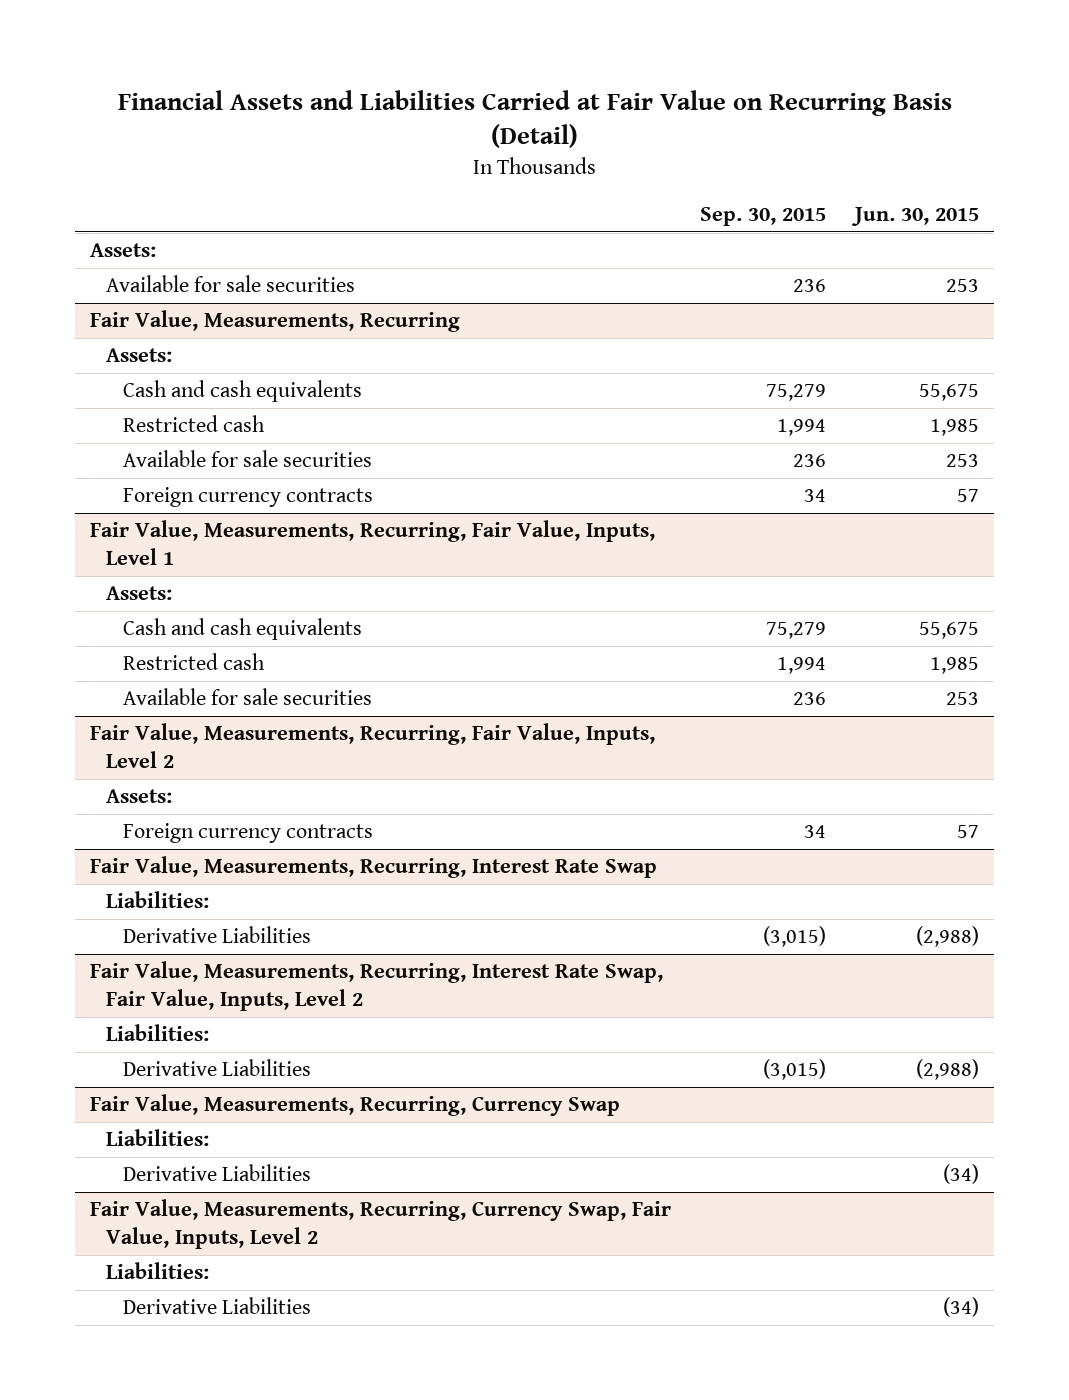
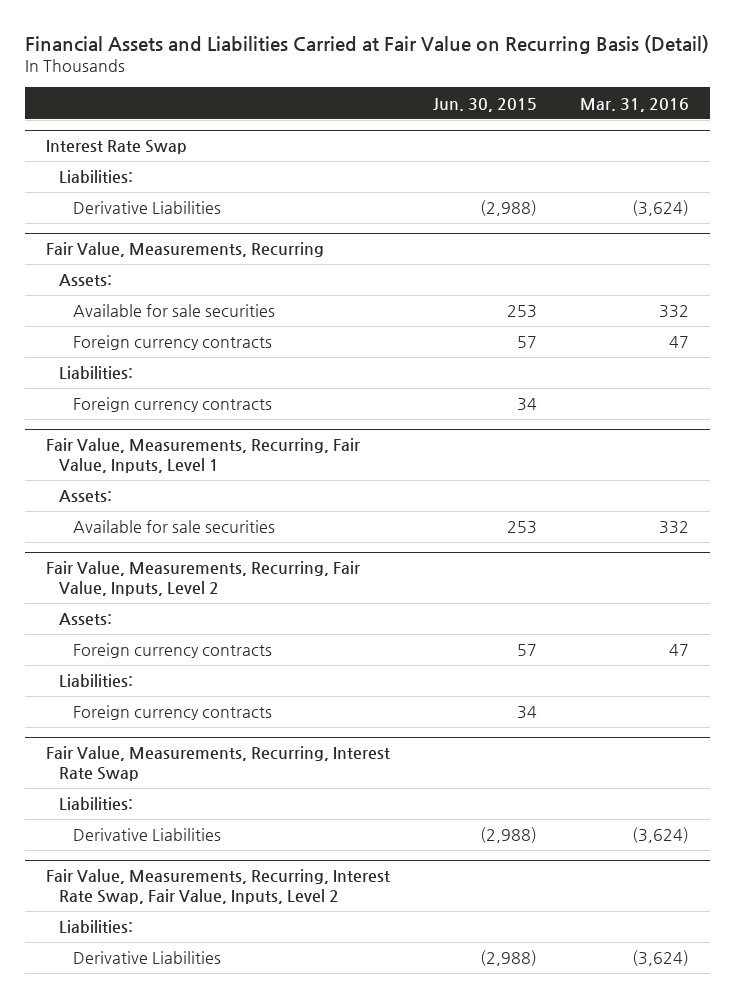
- | Sep. 30, 2015 | Jun. 30, 2015
+ | Jun. 30, 2015 | Mar. 31, 2016
- Assets:
- Available for sale securities | 236 | 253
+ Interest Rate Swap
+ Liabilities:
+ Derivative Liabilities | (2,988) | (3,624)
@ Fair Value, Measurements, Recurring
- Cash and cash equivalents | 75,279 | 55,675
- Restricted cash | 1,994 | 1,985
+ Liabilities:
+ Foreign currency contracts | 34 |
@ Fair Value, Measurements, Recurring, Fair Value, Inputs, Level 1
- Cash and cash equivalents | 75,279 | 55,675
- Restricted cash | 1,994 | 1,985
@ Fair Value, Measurements, Recurring, Fair Value, Inputs, Level 2
+ Liabilities:
+ Foreign currency contracts | 34 |
- Fair Value, Measurements, Recurring, Currency Swap
- Liabilities:
- Derivative Liabilities | | (34)
- Fair Value, Measurements, Recurring, Currency Swap, Fair Value, Inputs, Level 2
- Liabilities:
- Derivative Liabilities | | (34)

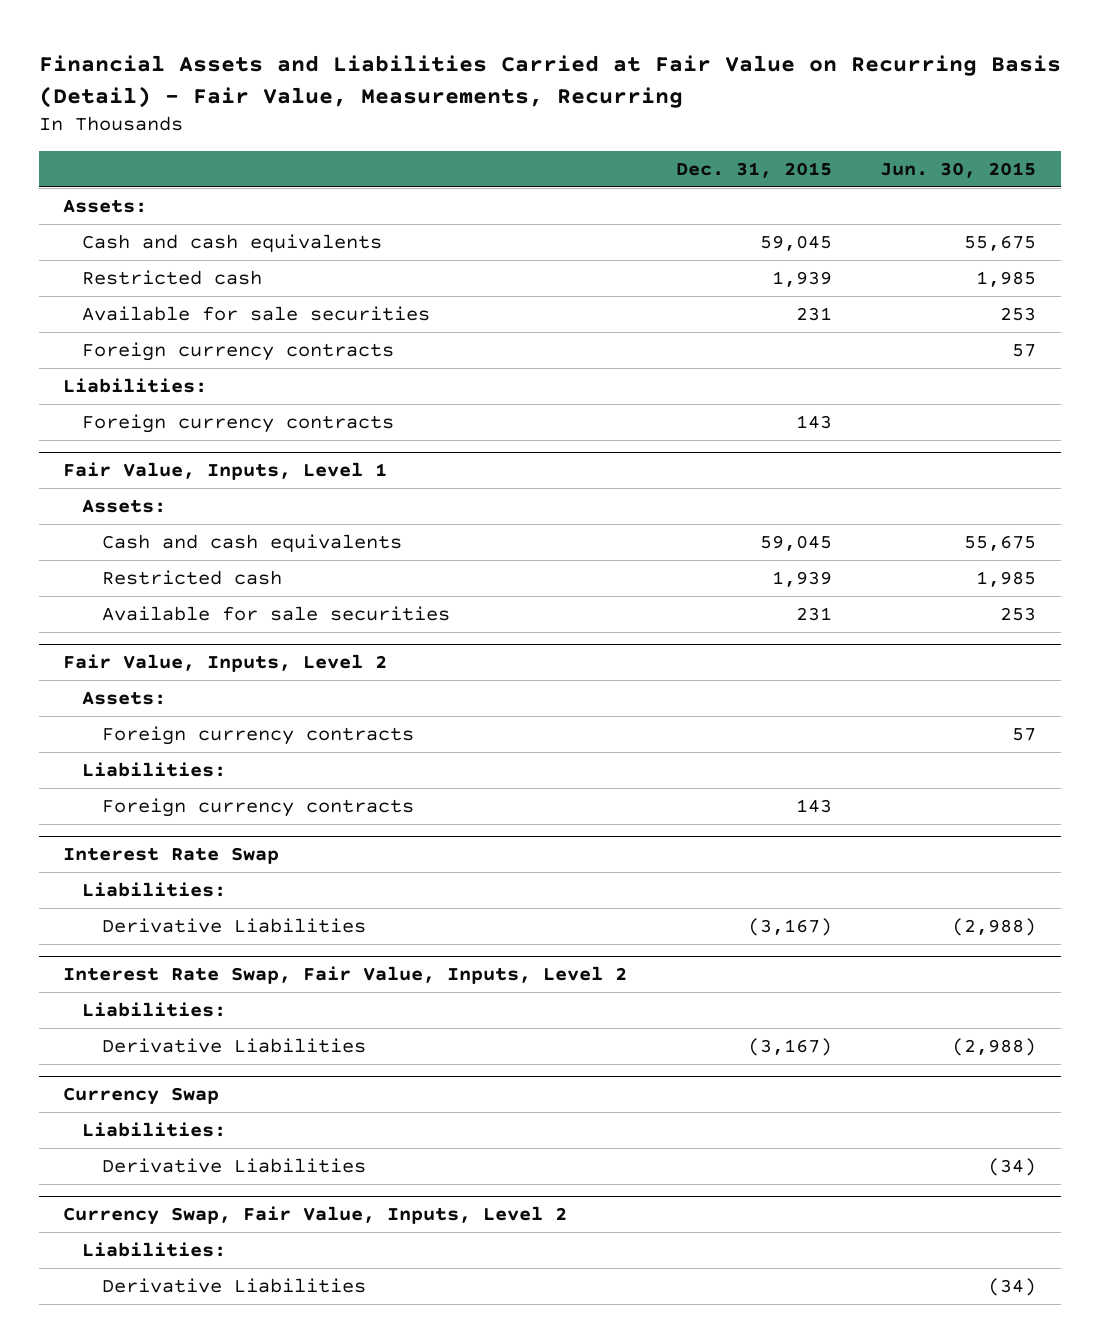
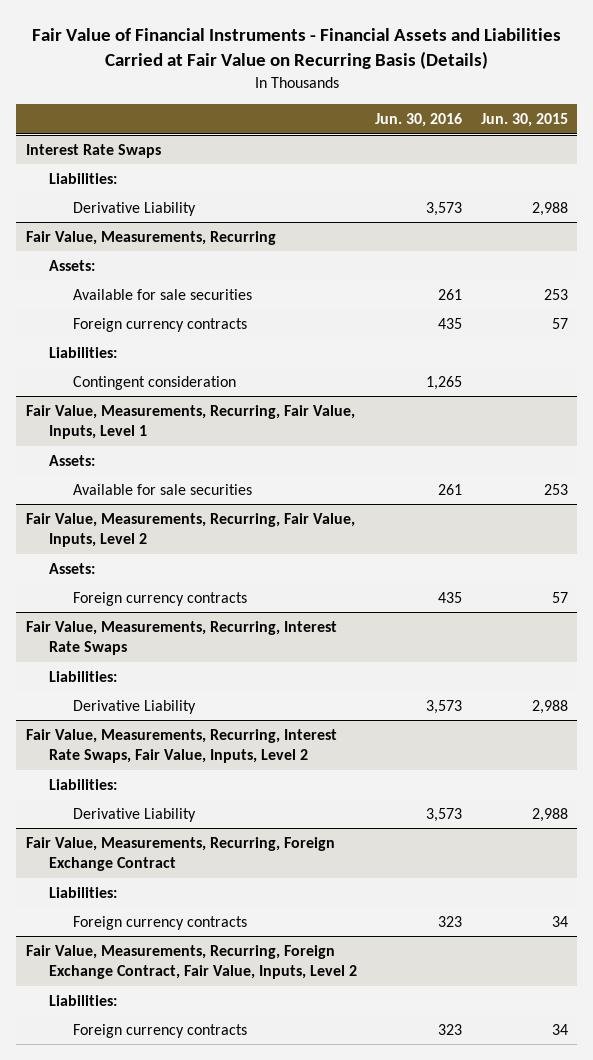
- Financial Assets and Liabilities Carried at Fair Value on Recurring Basis (Detail) - Fair Value, Measurements, Recurring
+ Fair Value of Financial Instruments - Financial Assets and Liabilities Carried at Fair Value on Recurring Basis (Details)
- | Dec. 31, 2015 | Jun. 30, 2015
+ | Jun. 30, 2016 | Jun. 30, 2015
+ Interest Rate Swaps
+ Liabilities:
+ Derivative Liability | 3,573 | 2,988
+ Fair Value, Measurements, Recurring
- Cash and cash equivalents | 59,045 | 55,675
- Restricted cash | 1,939 | 1,985
- Foreign currency contracts | 143 |
- Fair Value, Inputs, Level 1
+ Contingent consideration | 1,265 |
+ Fair Value, Measurements, Recurring, Fair Value, Inputs, Level 1
- Cash and cash equivalents | 59,045 | 55,675
- Restricted cash | 1,939 | 1,985
- Fair Value, Inputs, Level 2
+ Fair Value, Measurements, Recurring, Fair Value, Inputs, Level 2
- Liabilities:
- Foreign currency contracts | 143 |
- Interest Rate Swap
+ Fair Value, Measurements, Recurring, Interest Rate Swaps
- Derivative Liabilities | (3,167) | (2,988)
- Interest Rate Swap, Fair Value, Inputs, Level 2
+ Derivative Liability | 3,573 | 2,988
+ Fair Value, Measurements, Recurring, Interest Rate Swaps, Fair Value, Inputs, Level 2
- Derivative Liabilities | (3,167) | (2,988)
- Currency Swap
+ Derivative Liability | 3,573 | 2,988
+ Fair Value, Measurements, Recurring, Foreign Exchange Contract
- Derivative Liabilities | | (34)
- Currency Swap, Fair Value, Inputs, Level 2
+ Foreign currency contracts | 323 | 34
+ Fair Value, Measurements, Recurring, Foreign Exchange Contract, Fair Value, Inputs, Level 2
- Derivative Liabilities | | (34)
+ Foreign currency contracts | 323 | 34

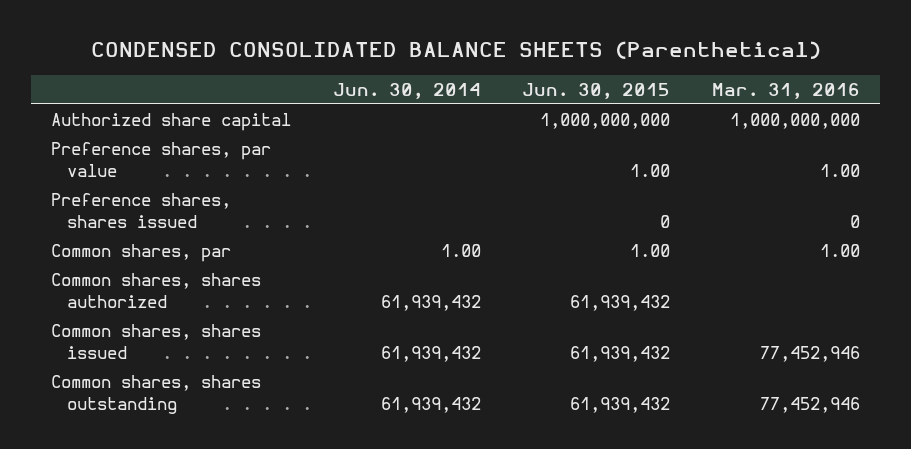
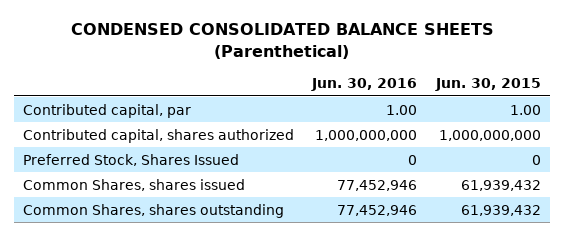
- | Jun. 30, 2014 | Jun. 30, 2015 | Mar. 31, 2016
+ | Jun. 30, 2016 | Jun. 30, 2015
- Authorized share capital | | 1,000,000,000 | 1,000,000,000
- Preference shares, par value | | 1.00 | 1.00
- Preference shares, shares issued | | 0 | 0
- Common shares, par | 1.00 | 1.00 | 1.00
- Common shares, shares authorized | 61,939,432 | 61,939,432 |
- Common shares, shares issued | 61,939,432 | 61,939,432 | 77,452,946
- Common shares, shares outstanding | 61,939,432 | 61,939,432 | 77,452,946
+ Contributed capital, par | 1.00 | 1.00
+ Contributed capital, shares authorized | 1,000,000,000 | 1,000,000,000
+ Preferred Stock, Shares Issued | 0 | 0
+ Common Shares, shares issued | 77,452,946 | 61,939,432
+ Common Shares, shares outstanding | 77,452,946 | 61,939,432

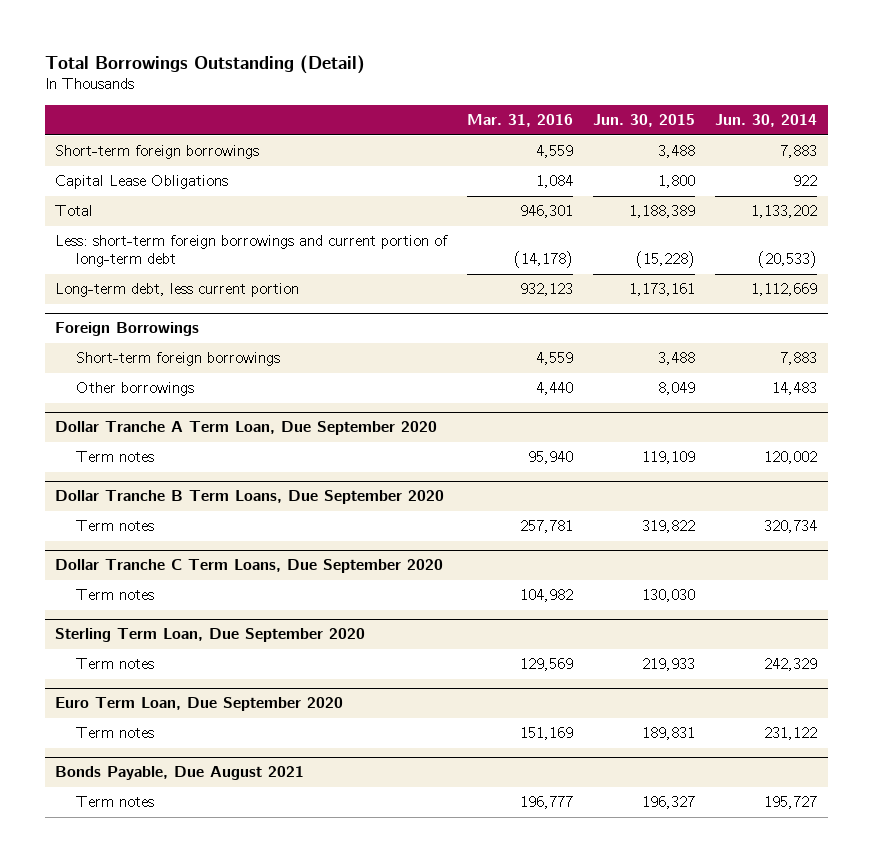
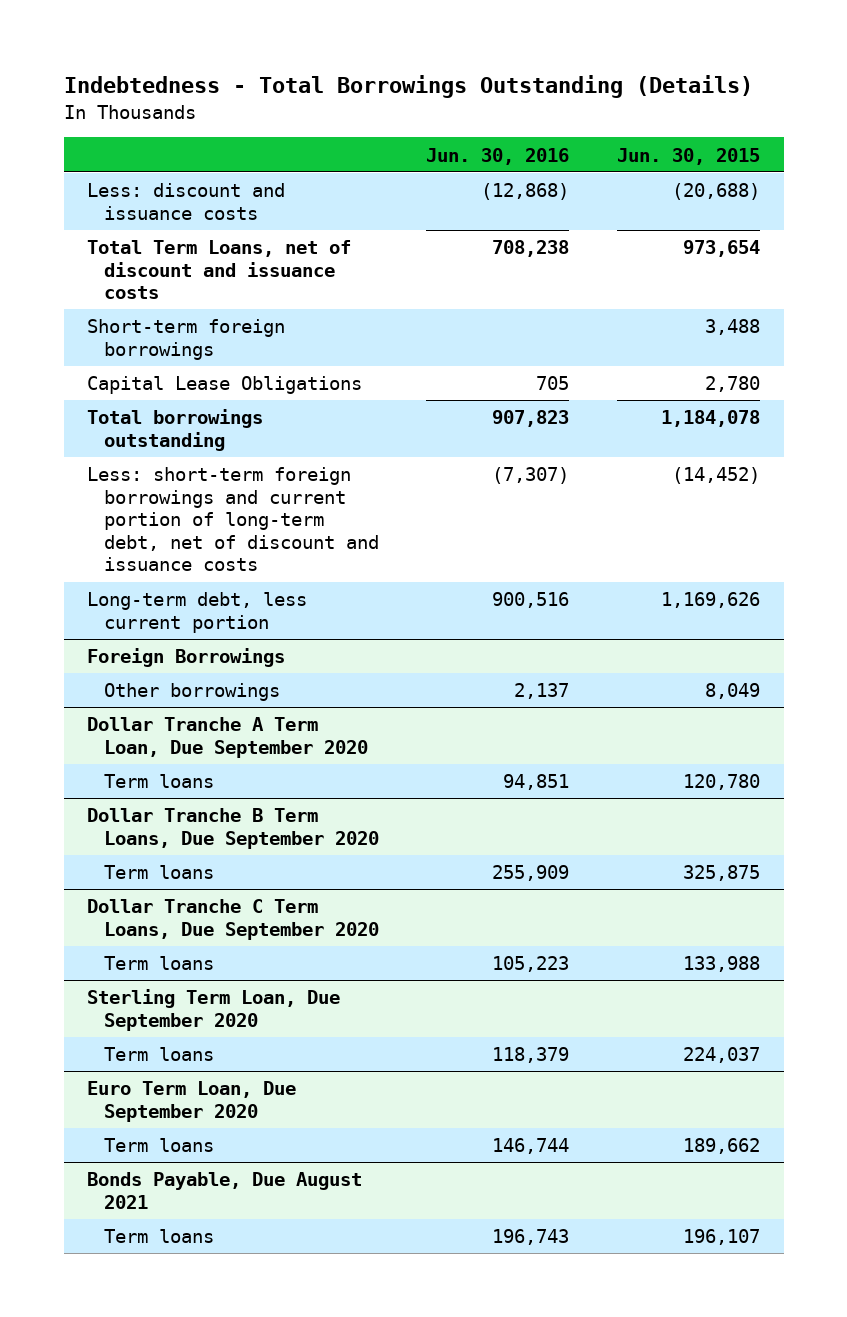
- Total Borrowings Outstanding (Detail)
+ Indebtedness - Total Borrowings Outstanding (Details)
- | Mar. 31, 2016 | Jun. 30, 2015 | Jun. 30, 2014
+ | Jun. 30, 2016 | Jun. 30, 2015
+ Less: discount and issuance costs | (12,868) | (20,688)
+ Total Term Loans, net of discount and issuance costs | 708,238 | 973,654
- Capital Lease Obligations | 1,084 | 1,800 | 922
- Total | 946,301 | 1,188,389 | 1,133,202
- Less: short-term foreign borrowings and current portion of long-term debt | (14,178) | (15,228) | (20,533)
- Long-term debt, less current portion | 932,123 | 1,173,161 | 1,112,669
+ Capital Lease Obligations | 705 | 2,780
+ Total borrowings outstanding | 907,823 | 1,184,078
+ Less: short-term foreign borrowings and current portion of long-term debt, net of discount and issuance costs | (7,307) | (14,452)
+ Long-term debt, less current portion | 900,516 | 1,169,626
@ Foreign Borrowings
- Short-term foreign borrowings | 4,559 | 3,488 | 7,883
@ Dollar Tranche A Term Loan, Due September 2020
- Term notes | 95,940 | 119,109 | 120,002
+ Term loans | 94,851 | 120,780
@ Dollar Tranche B Term Loans, Due September 2020
- Term notes | 257,781 | 319,822 | 320,734
+ Term loans | 255,909 | 325,875
@ Dollar Tranche C Term Loans, Due September 2020
- Term notes | 104,982 | 130,030 |
+ Term loans | 105,223 | 133,988
@ Sterling Term Loan, Due September 2020
- Term notes | 129,569 | 219,933 | 242,329
+ Term loans | 118,379 | 224,037
@ Euro Term Loan, Due September 2020
- Term notes | 151,169 | 189,831 | 231,122
+ Term loans | 146,744 | 189,662
@ Bonds Payable, Due August 2021
- Term notes | 196,777 | 196,327 | 195,727
+ Term loans | 196,743 | 196,107

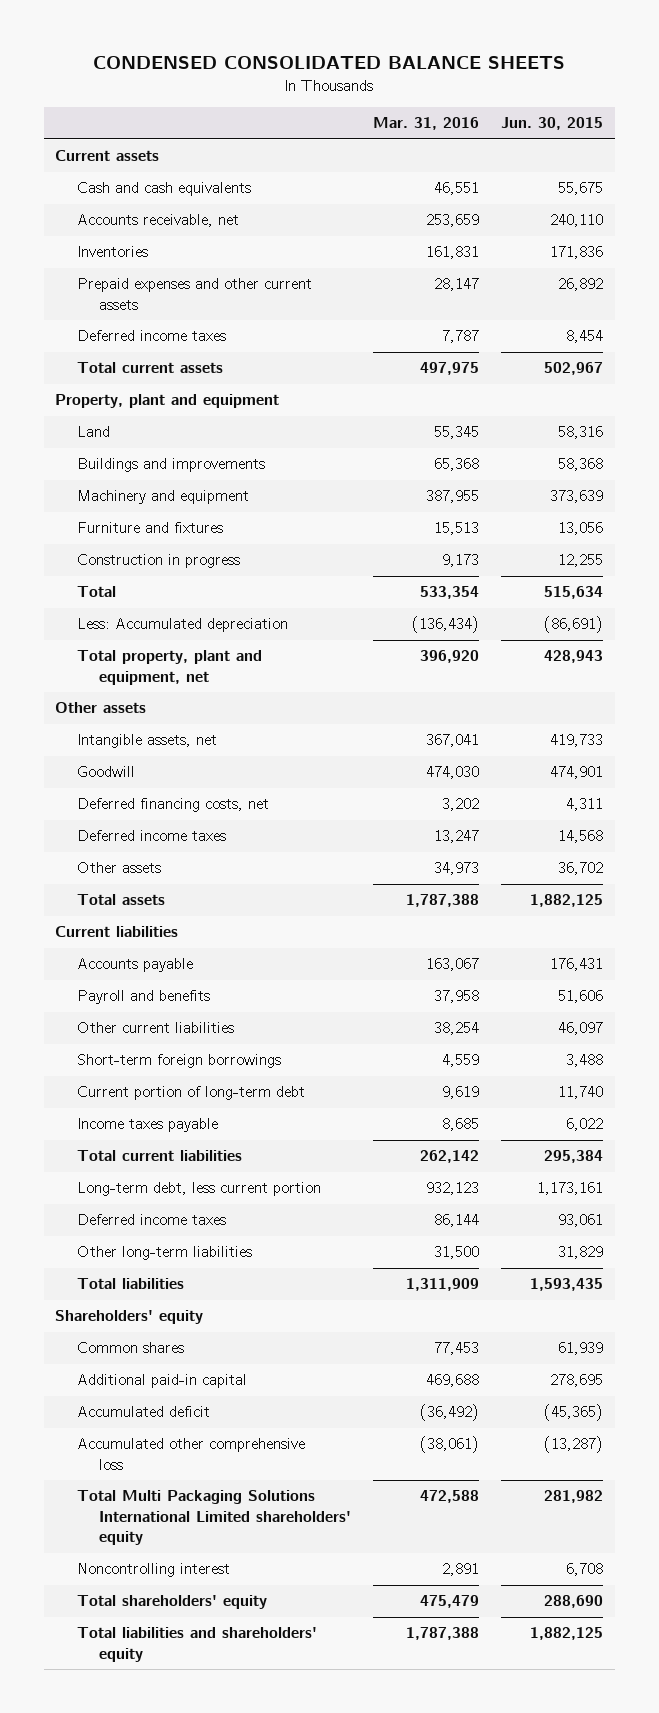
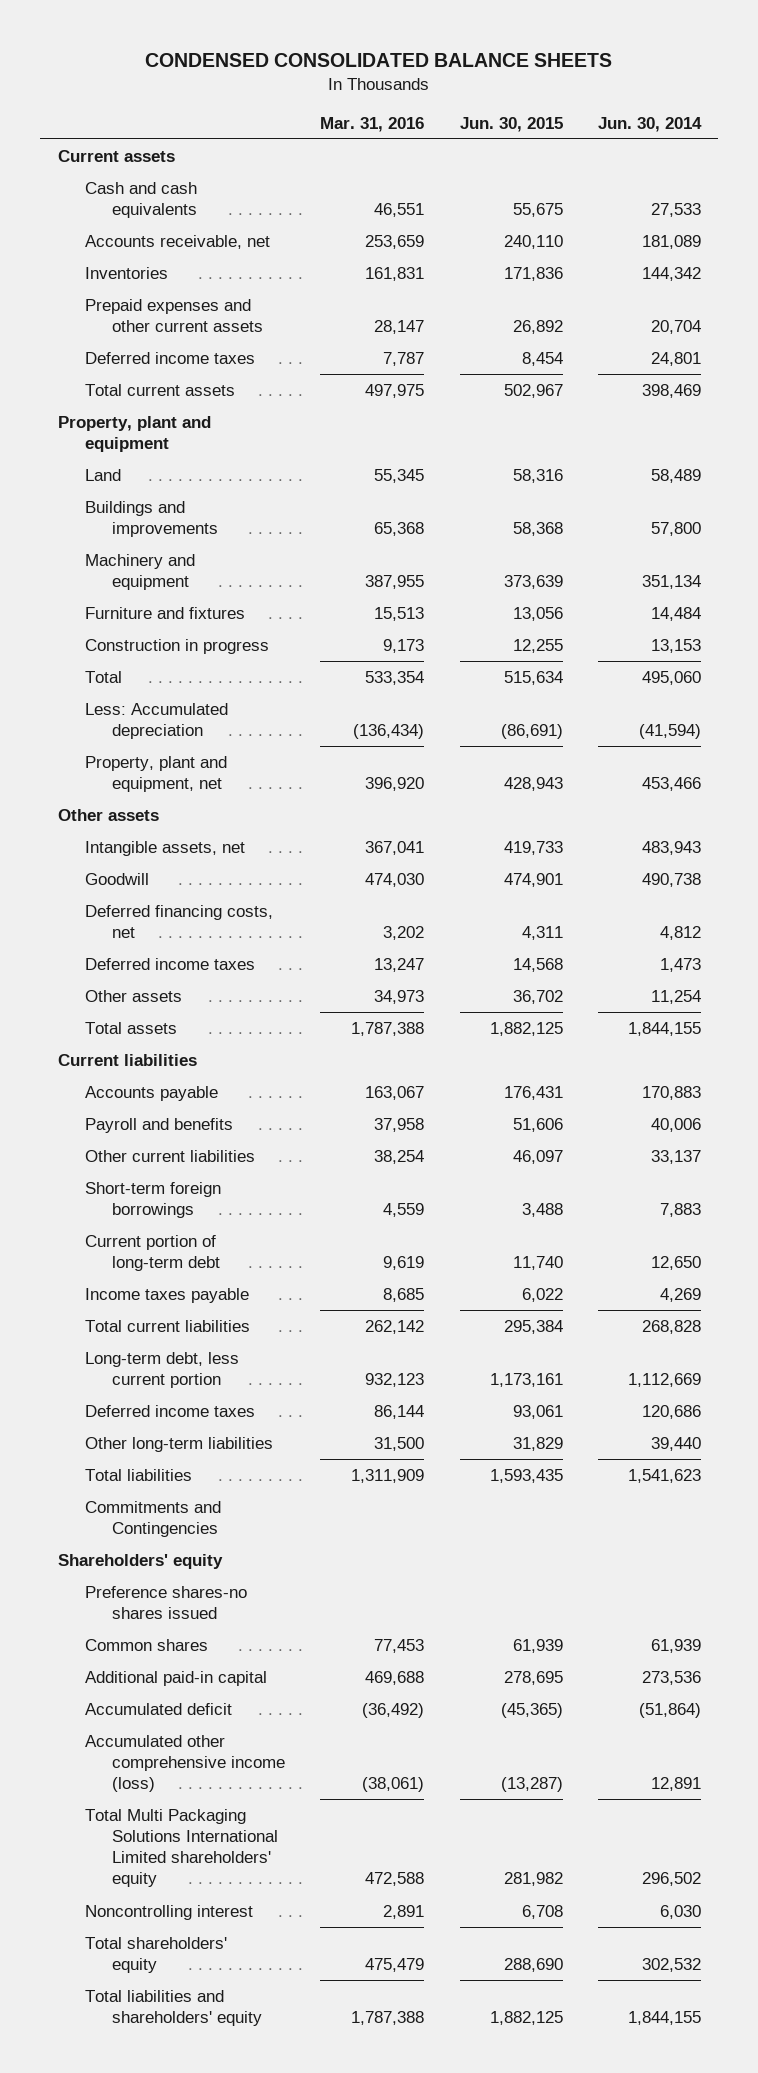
- | Mar. 31, 2016 | Jun. 30, 2015
+ | Mar. 31, 2016 | Jun. 30, 2015 | Jun. 30, 2014
- Total property, plant and equipment, net | 396,920 | 428,943
+ Property, plant and equipment, net | 396,920 | 428,943 | 453,466
+ Commitments and Contingencies
+ Preference shares-no shares issued
- Accumulated other comprehensive loss | (38,061) | (13,287)
+ Accumulated other comprehensive income (loss) | (38,061) | (13,287) | 12,891

